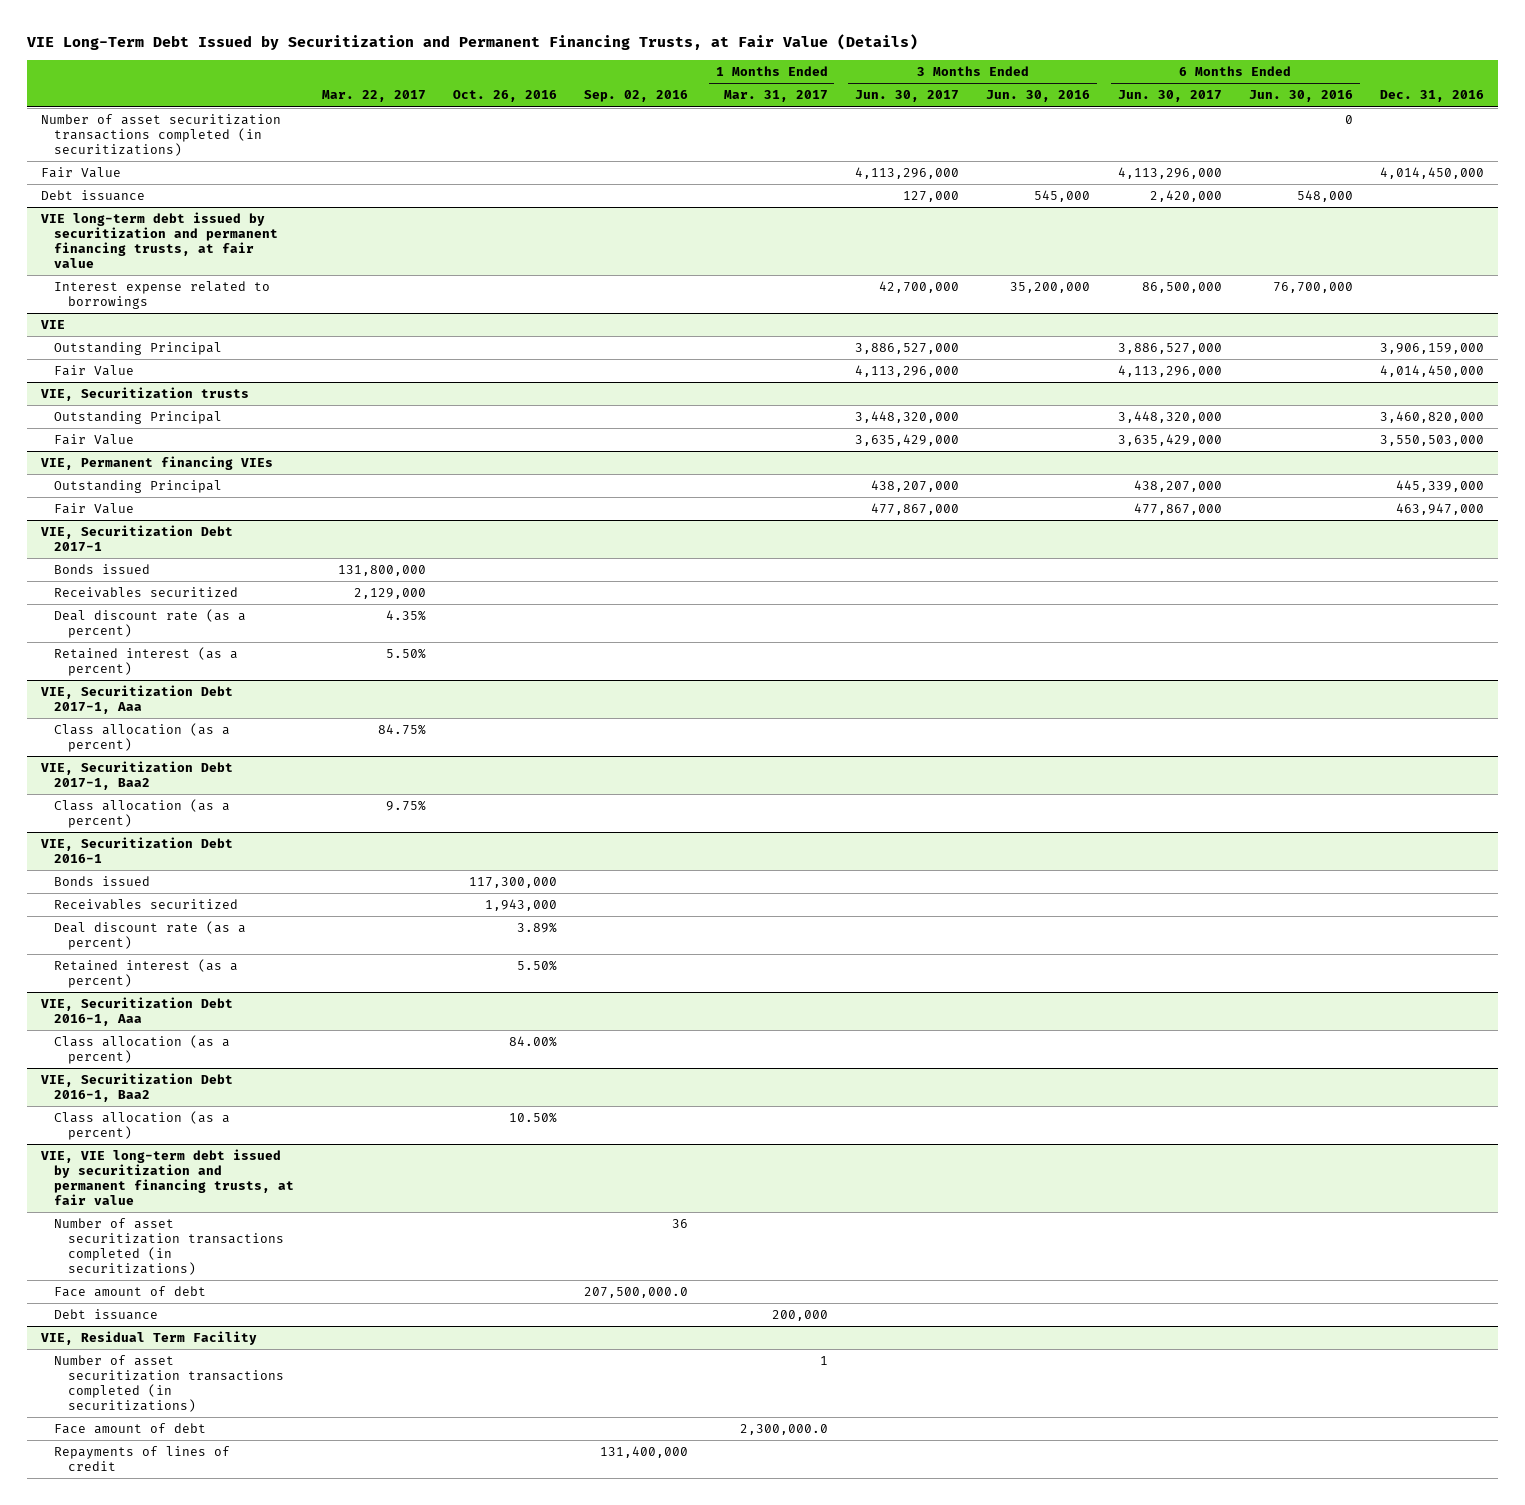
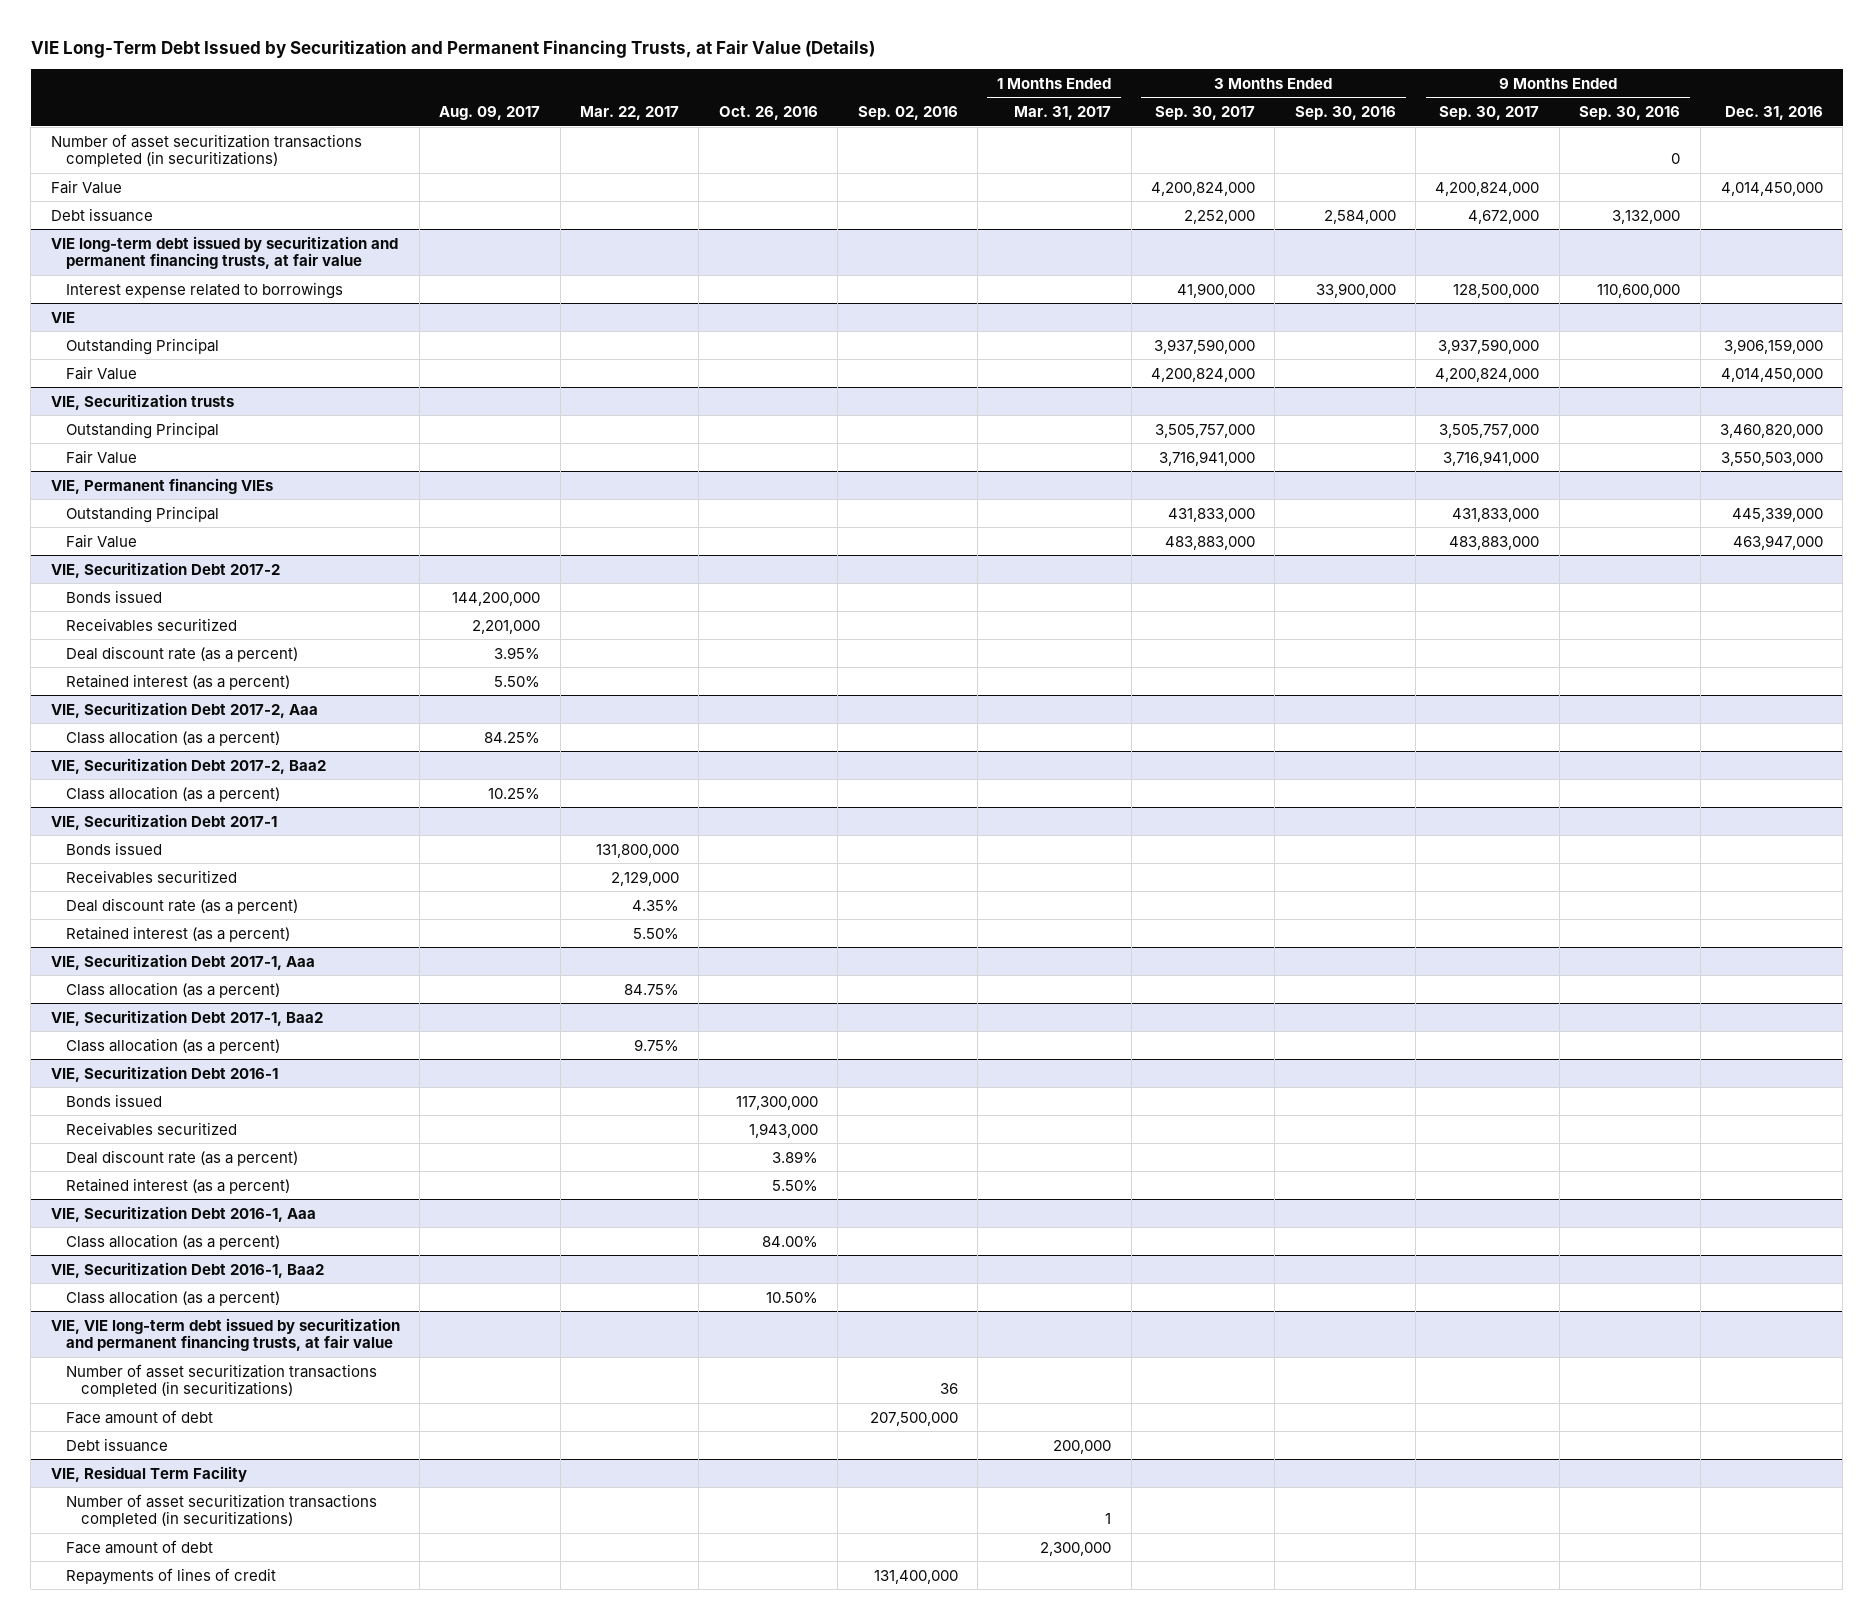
- | Mar. 22, 2017 | Oct. 26, 2016 | Sep. 02, 2016 | 1 Months Ended Mar. 31, 2017 | 3 Months Ended Jun. 30, 2017 | 3 Months Ended Jun. 30, 2016 | 6 Months Ended Jun. 30, 2017 | 6 Months Ended Jun. 30, 2016 | Dec. 31, 2016
+ | Aug. 09, 2017 | Mar. 22, 2017 | Oct. 26, 2016 | Sep. 02, 2016 | 1 Months Ended Mar. 31, 2017 | 3 Months Ended Sep. 30, 2017 | 3 Months Ended Sep. 30, 2016 | 9 Months Ended Sep. 30, 2017 | 9 Months Ended Sep. 30, 2016 | Dec. 31, 2016
+ VIE, Securitization Debt 2017-2
+ Bonds issued | 144,200,000 | | | | | | | | |
+ Receivables securitized | 2,201,000 | | | | | | | | |
+ Deal discount rate (as a percent) | 3.95% | | | | | | | | |
+ Retained interest (as a percent) | 5.50% | | | | | | | | |
+ VIE, Securitization Debt 2017-2, Aaa
+ Class allocation (as a percent) | 84.25% | | | | | | | | |
+ VIE, Securitization Debt 2017-2, Baa2
+ Class allocation (as a percent) | 10.25% | | | | | | | | |
@ VIE, VIE long-term debt issued by securitization and permanent financing trusts, at fair value
- Face amount of debt | | | 207,500,000.0 | | | | | |
+ Face amount of debt | | | | 207,500,000 | | | | | |
@ VIE, Residual Term Facility
- Face amount of debt | | | | 2,300,000.0 | | | | |
+ Face amount of debt | | | | | 2,300,000 | | | | |

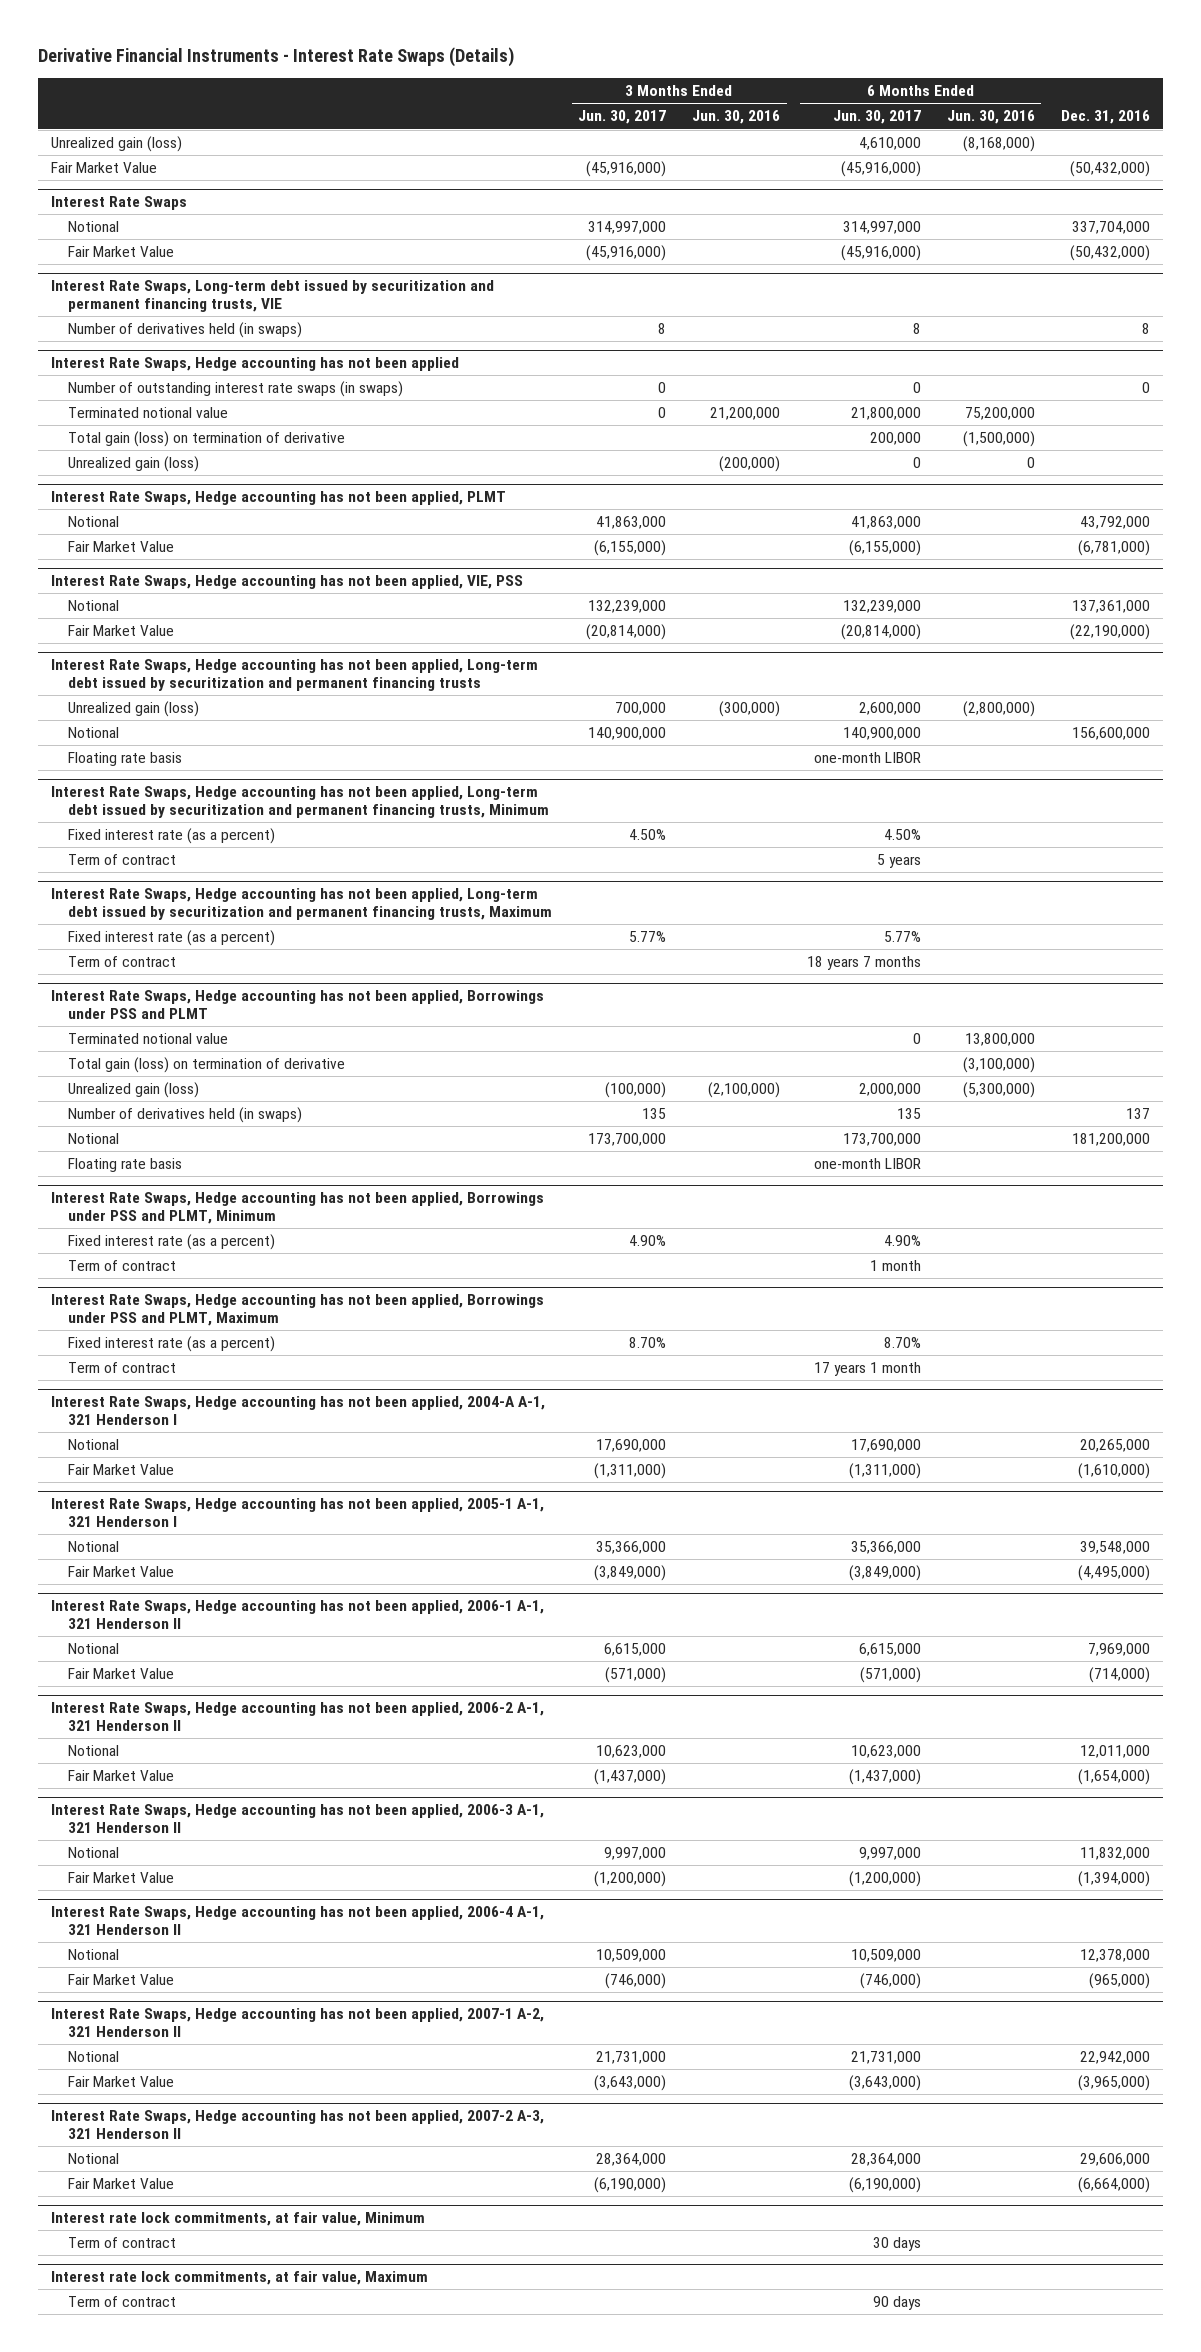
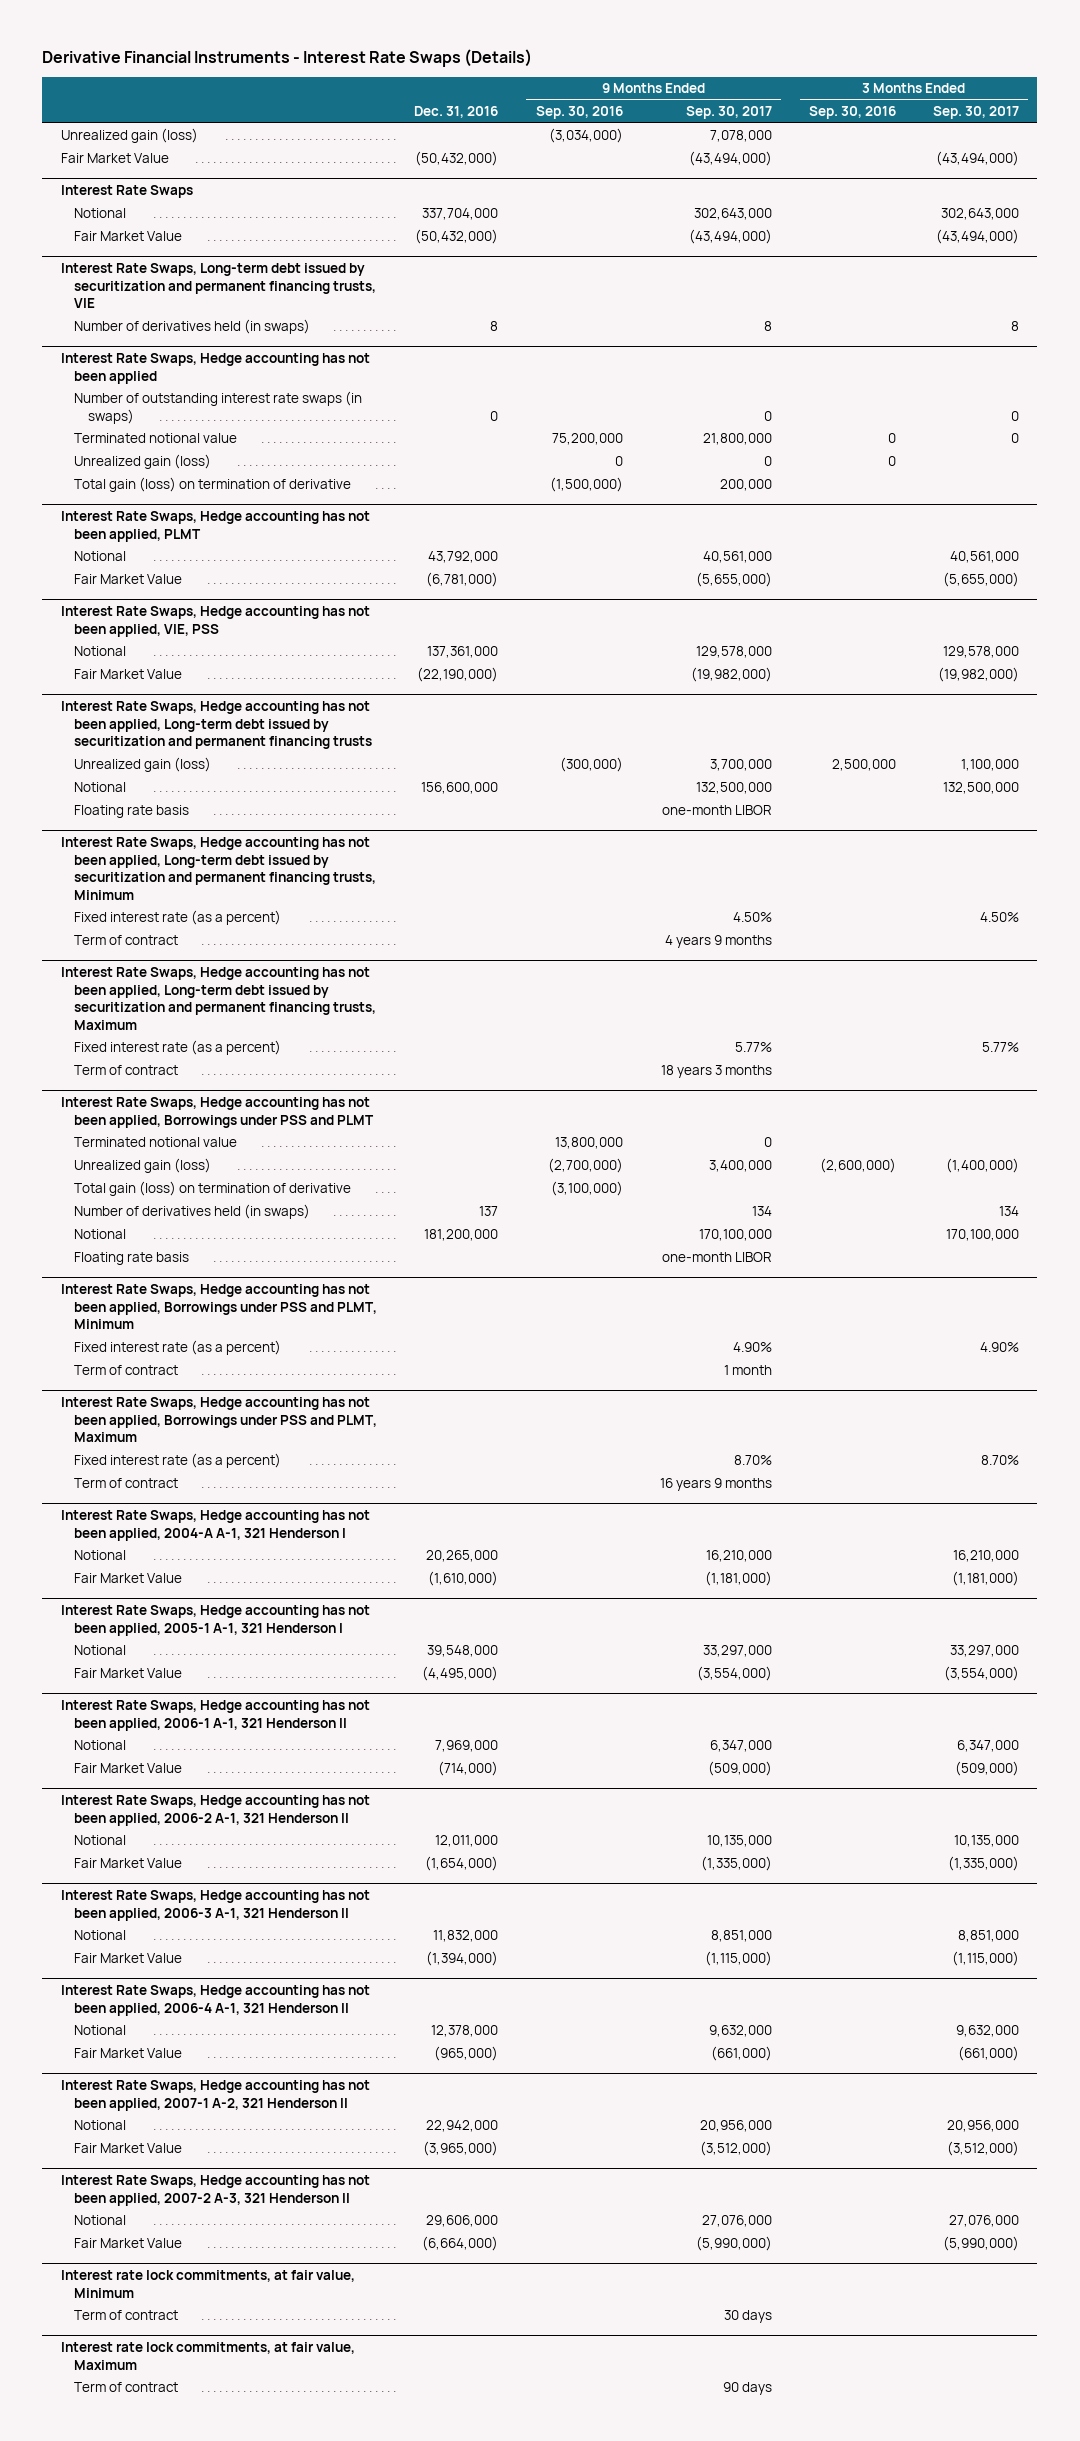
- | 3 Months Ended Jun. 30, 2017 | 3 Months Ended Jun. 30, 2016 | 6 Months Ended Jun. 30, 2017 | 6 Months Ended Jun. 30, 2016 | Dec. 31, 2016
+ | Dec. 31, 2016 | 9 Months Ended Sep. 30, 2016 | 9 Months Ended Sep. 30, 2017 | 3 Months Ended Sep. 30, 2016 | 3 Months Ended Sep. 30, 2017
@ Interest Rate Swaps, Hedge accounting has not been applied
moved down: Total gain (loss) on termination of derivative | | (1,500,000) | 200,000 | |
@ Interest Rate Swaps, Hedge accounting has not been applied, Borrowings under PSS and PLMT
moved down: Total gain (loss) on termination of derivative | | (3,100,000) | | |

